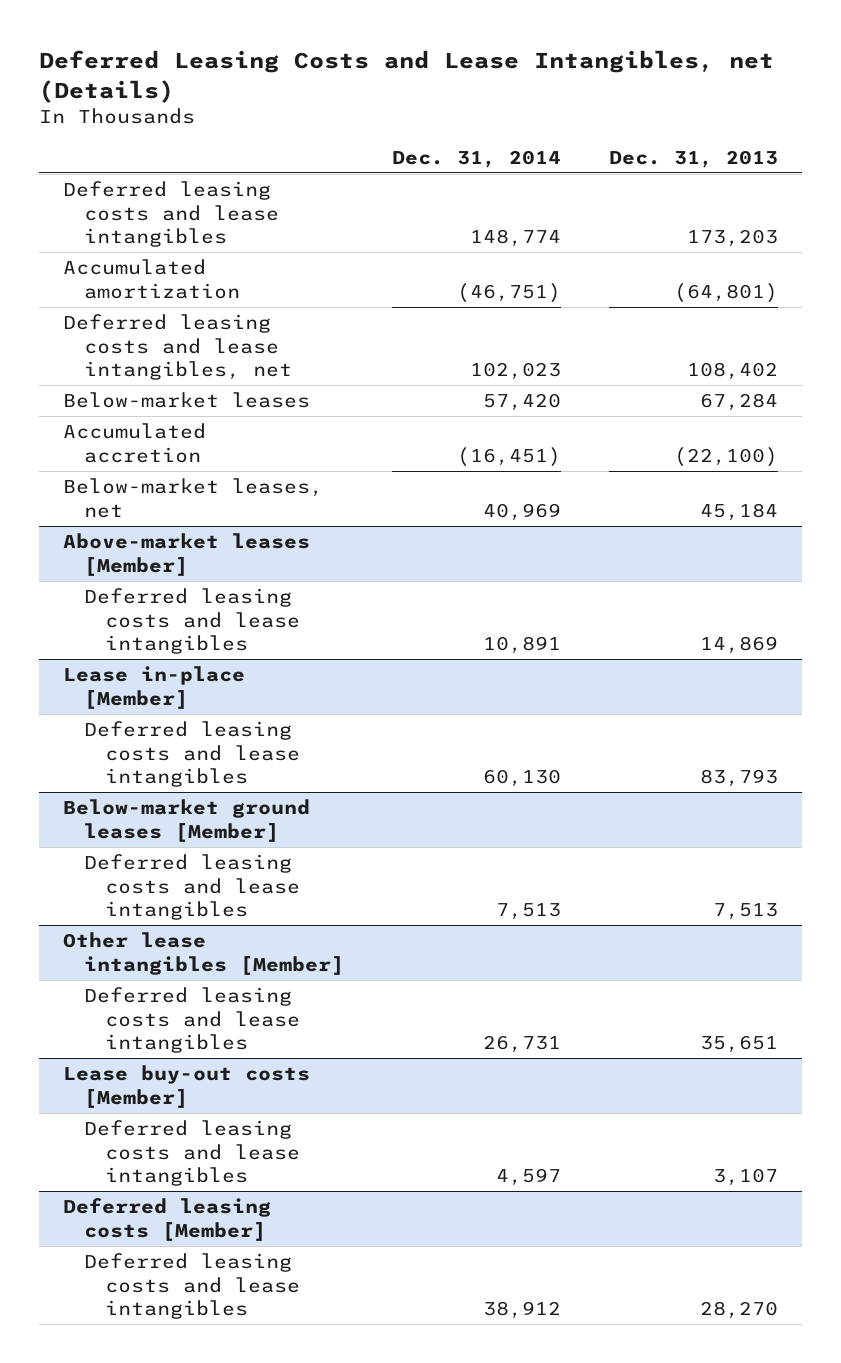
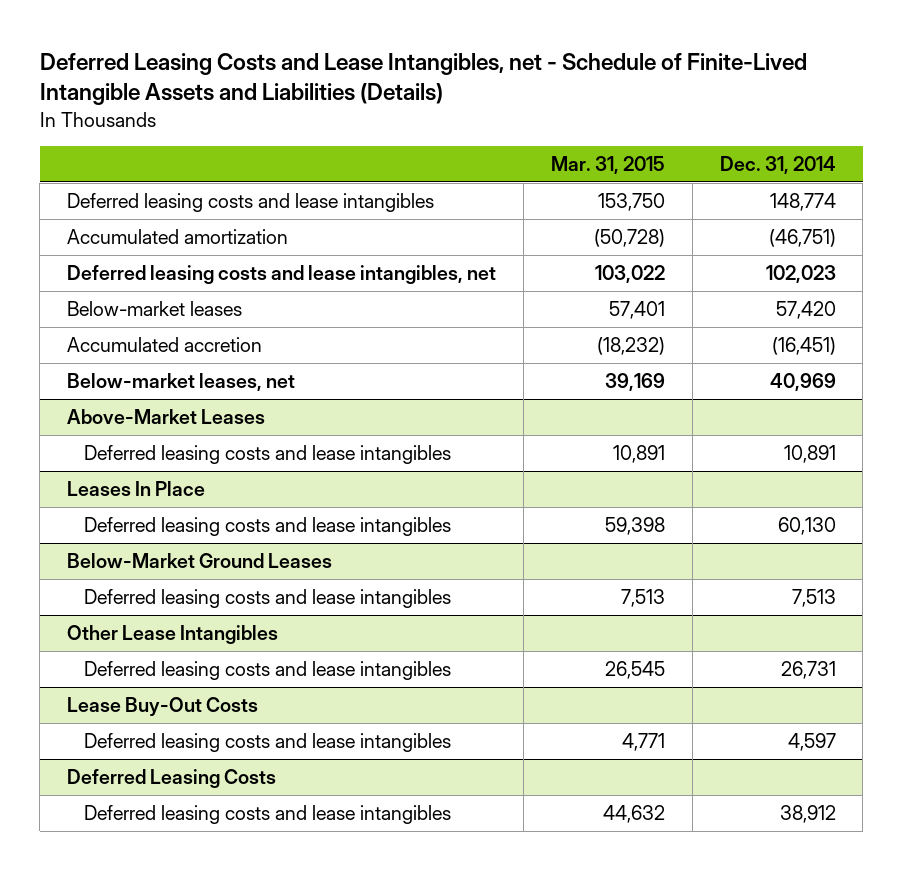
- Deferred Leasing Costs and Lease Intangibles, net (Details)
+ Deferred Leasing Costs and Lease Intangibles, net - Schedule of Finite-Lived Intangible Assets and Liabilities (Details)
- | Dec. 31, 2014 | Dec. 31, 2013
+ | Mar. 31, 2015 | Dec. 31, 2014
- Above-market leases [Member]
+ Above-Market Leases
- Lease in-place [Member]
+ Leases In Place
- Below-market ground leases [Member]
+ Below-Market Ground Leases
- Other lease intangibles [Member]
+ Other Lease Intangibles
- Lease buy-out costs [Member]
+ Lease Buy-Out Costs
- Deferred leasing costs [Member]
+ Deferred Leasing Costs

